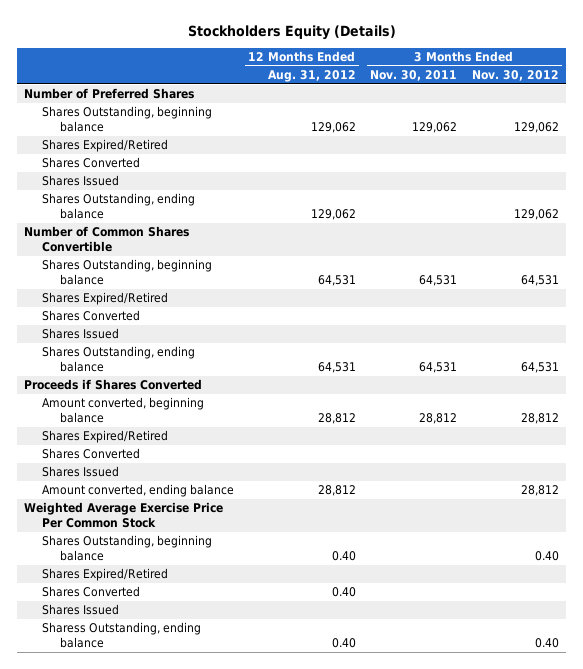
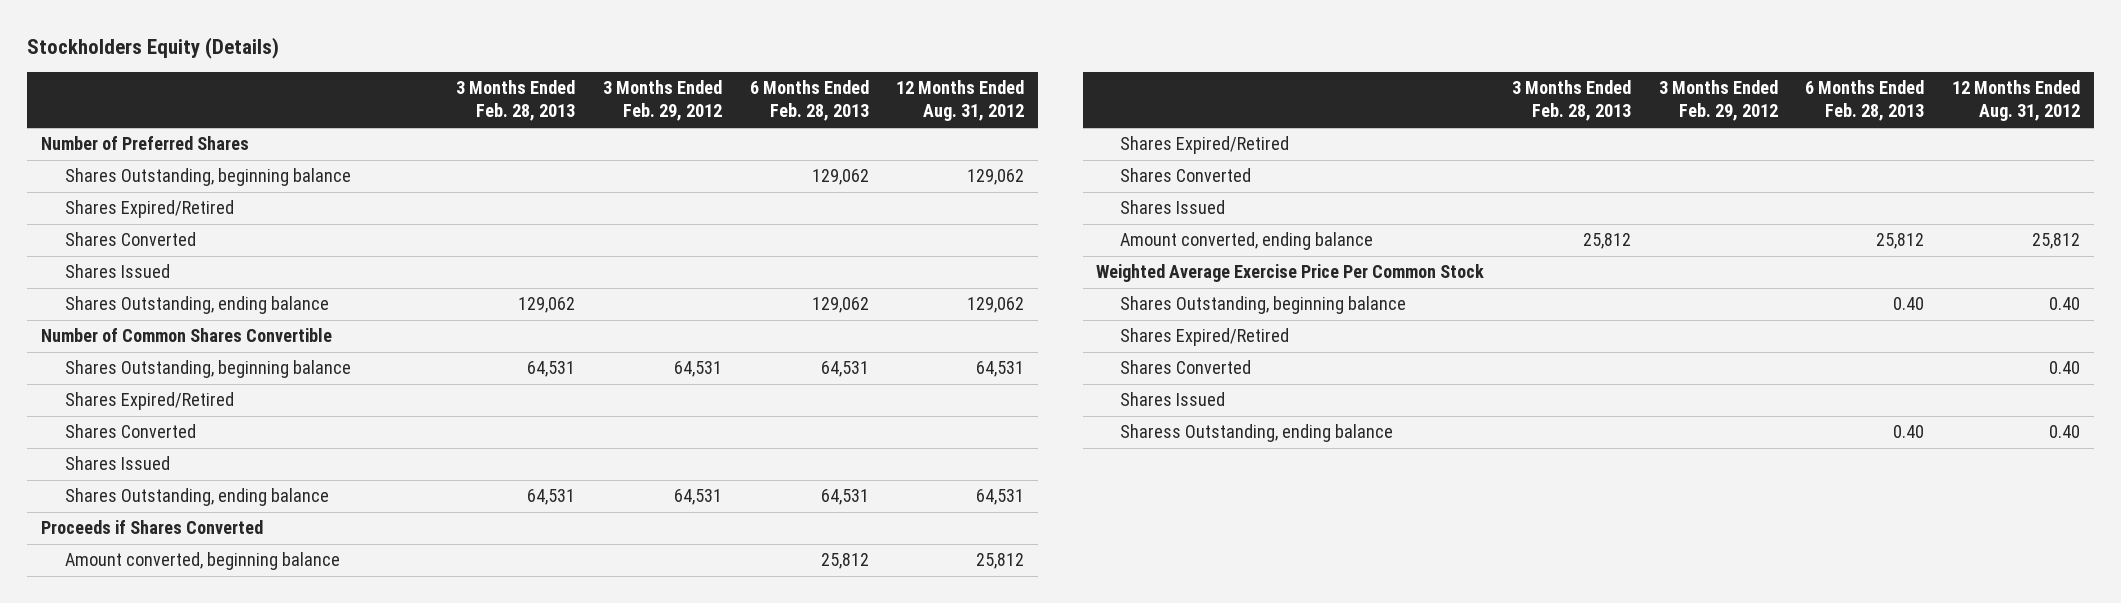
- | 12 Months Ended Aug. 31, 2012 | 3 Months Ended Nov. 30, 2011 | 3 Months Ended Nov. 30, 2012
+ | 3 Months Ended Feb. 28, 2013 | 3 Months Ended Feb. 29, 2012 | 6 Months Ended Feb. 28, 2013 | 12 Months Ended Aug. 31, 2012
- Amount converted, beginning balance | 28,812 | 28,812 | 28,812
+ Amount converted, beginning balance | | | 25,812 | 25,812
- Amount converted, ending balance | 28,812 | | 28,812
+ Amount converted, ending balance | 25,812 | | 25,812 | 25,812

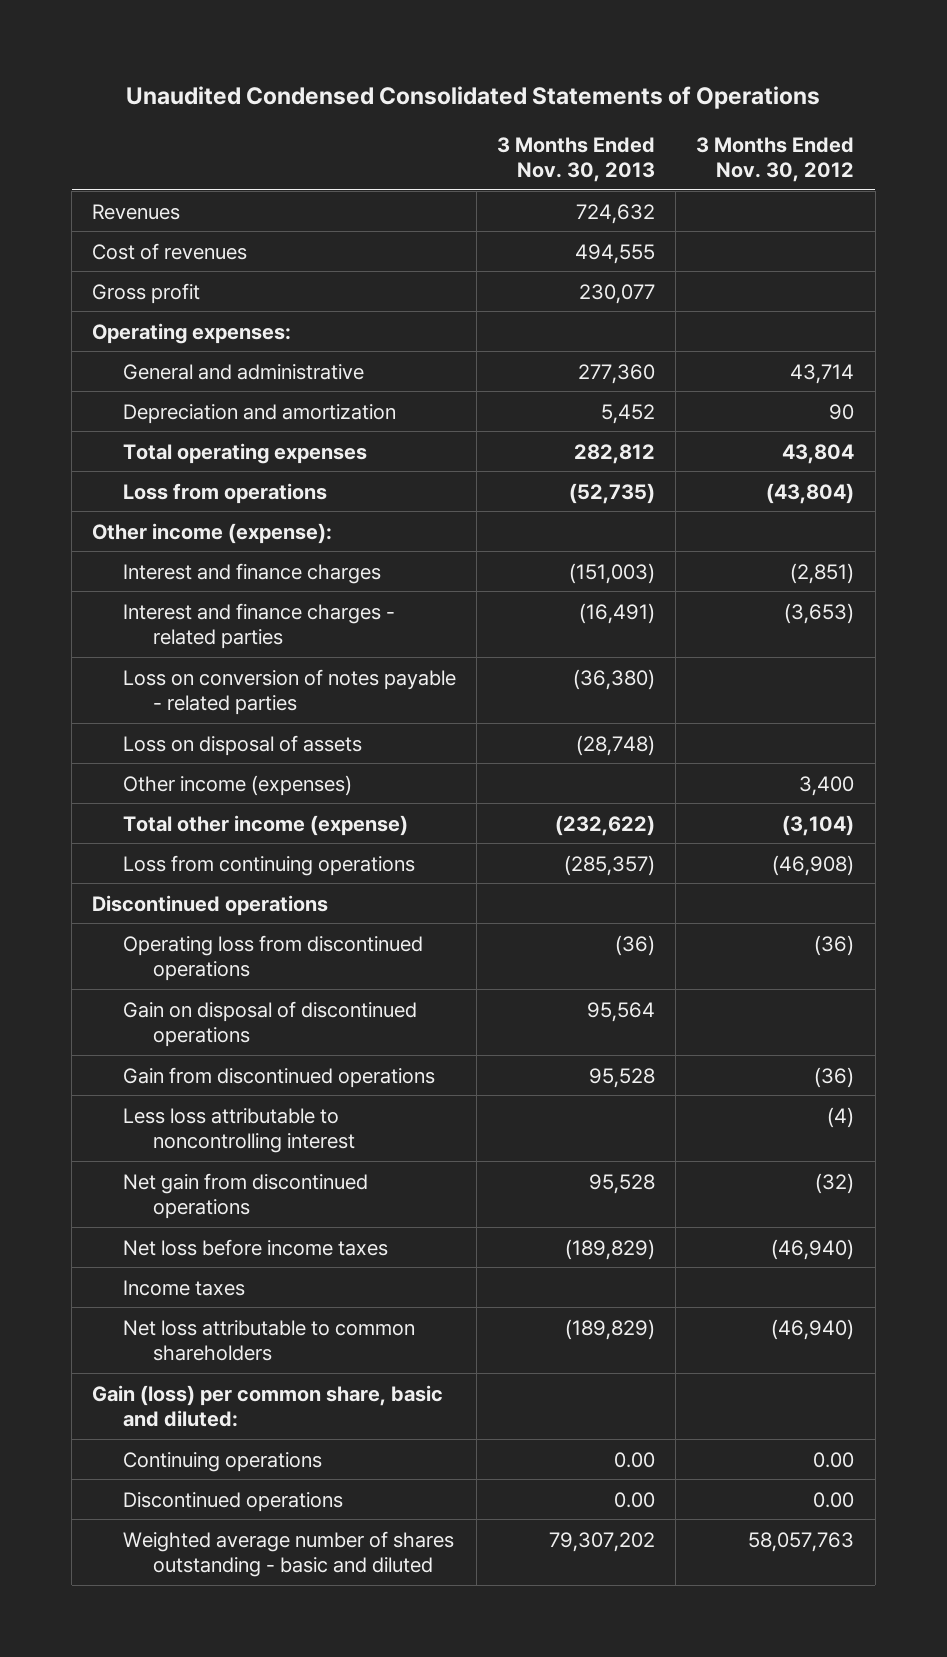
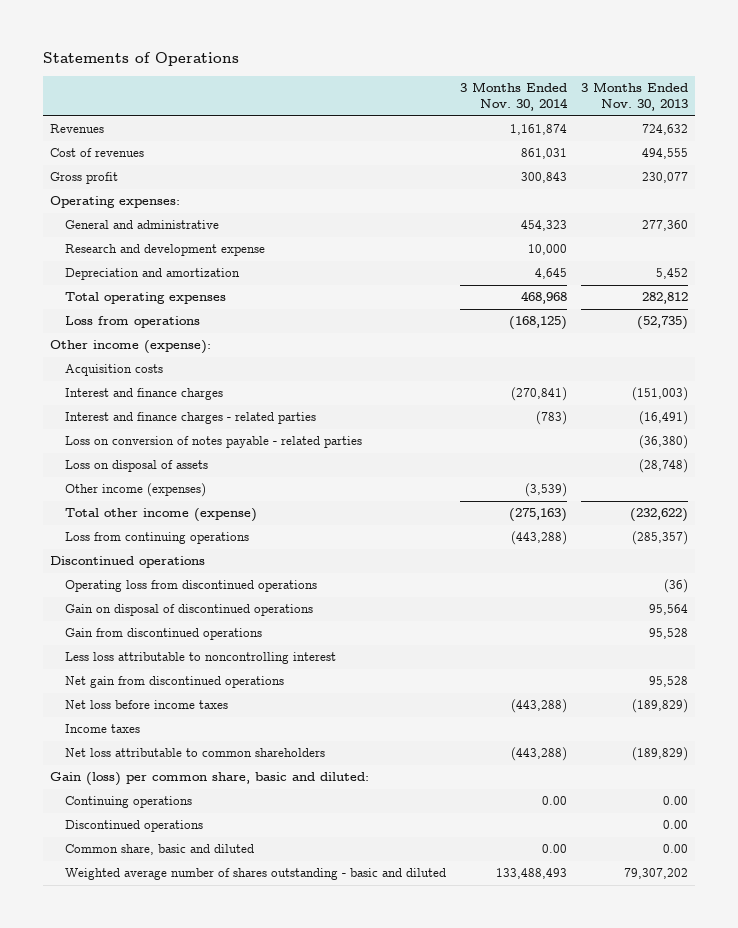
- Unaudited Condensed Consolidated Statements of Operations
+ Statements of Operations
- | 3 Months Ended Nov. 30, 2013 | 3 Months Ended Nov. 30, 2012
+ | 3 Months Ended Nov. 30, 2014 | 3 Months Ended Nov. 30, 2013
+ Research and development expense | 10,000 |
+ Acquisition costs
+ Common share, basic and diluted | 0.00 | 0.00

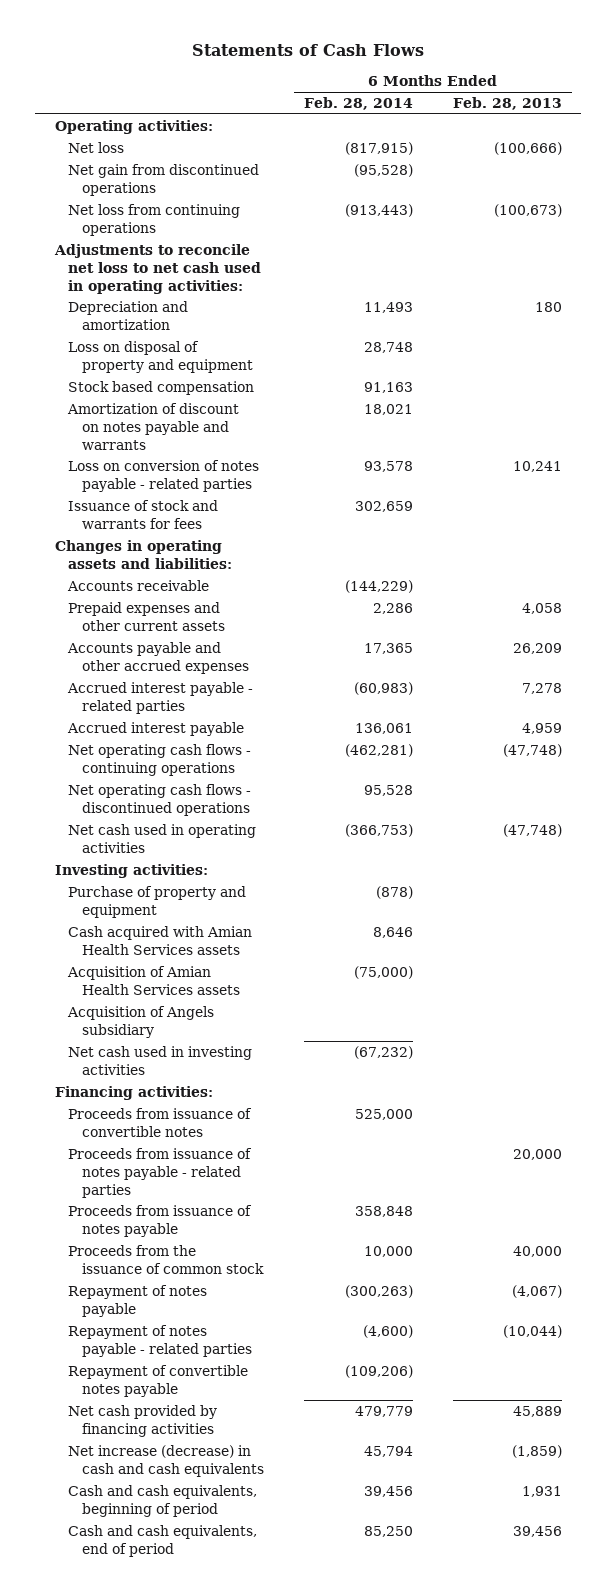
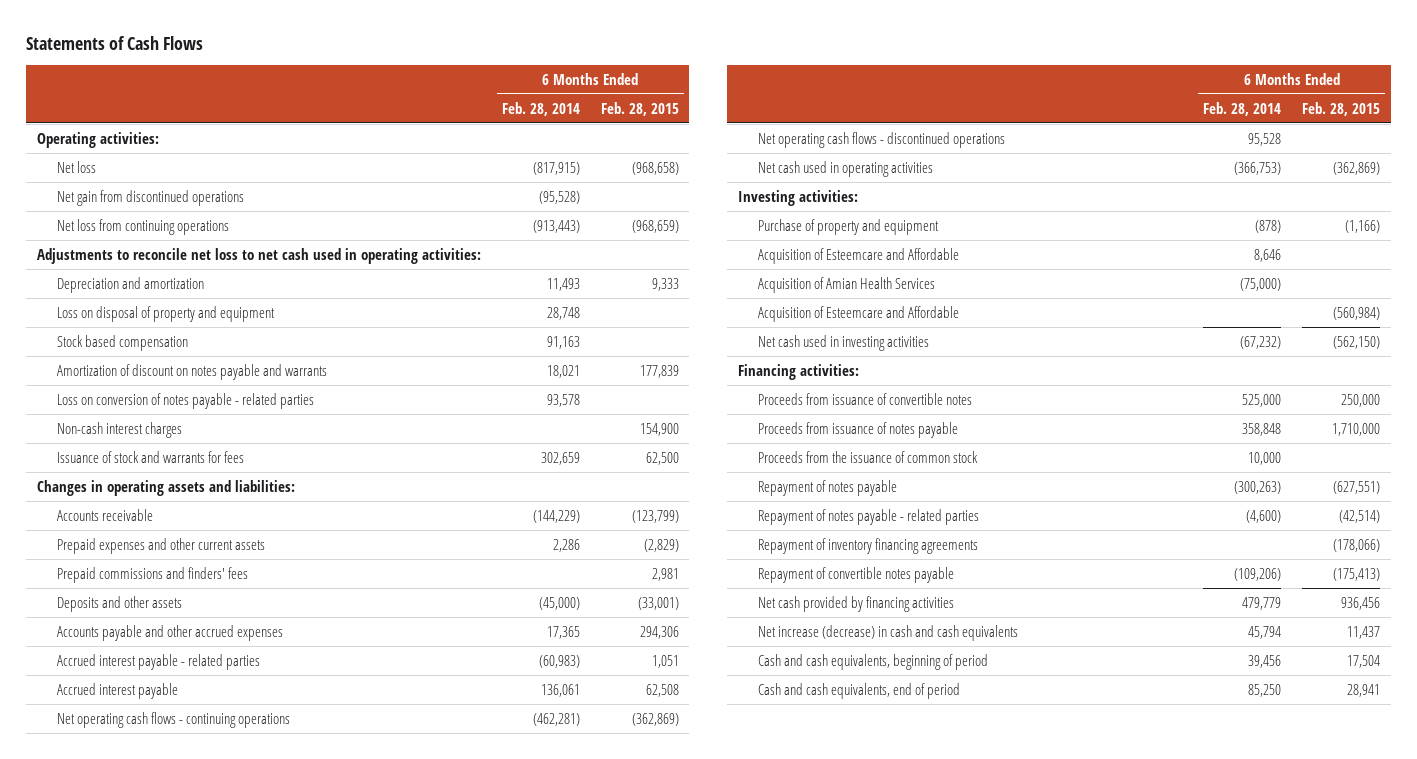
- | 6 Months Ended Feb. 28, 2014 | 6 Months Ended Feb. 28, 2013
+ | 6 Months Ended Feb. 28, 2014 | 6 Months Ended Feb. 28, 2015
+ Non-cash interest charges | | 154,900
+ Prepaid commissions and finders' fees | | 2,981
+ Deposits and other assets | (45,000) | (33,001)
- Cash acquired with Amian Health Services assets | 8,646 |
- Acquisition of Amian Health Services assets | (75,000) |
- Acquisition of Angels subsidiary
+ Acquisition of Esteemcare and Affordable | 8,646 |
+ Acquisition of Amian Health Services | (75,000) |
+ Acquisition of Esteemcare and Affordable | | (560,984)
- Proceeds from issuance of notes payable - related parties | | 20,000
+ Repayment of inventory financing agreements | | (178,066)

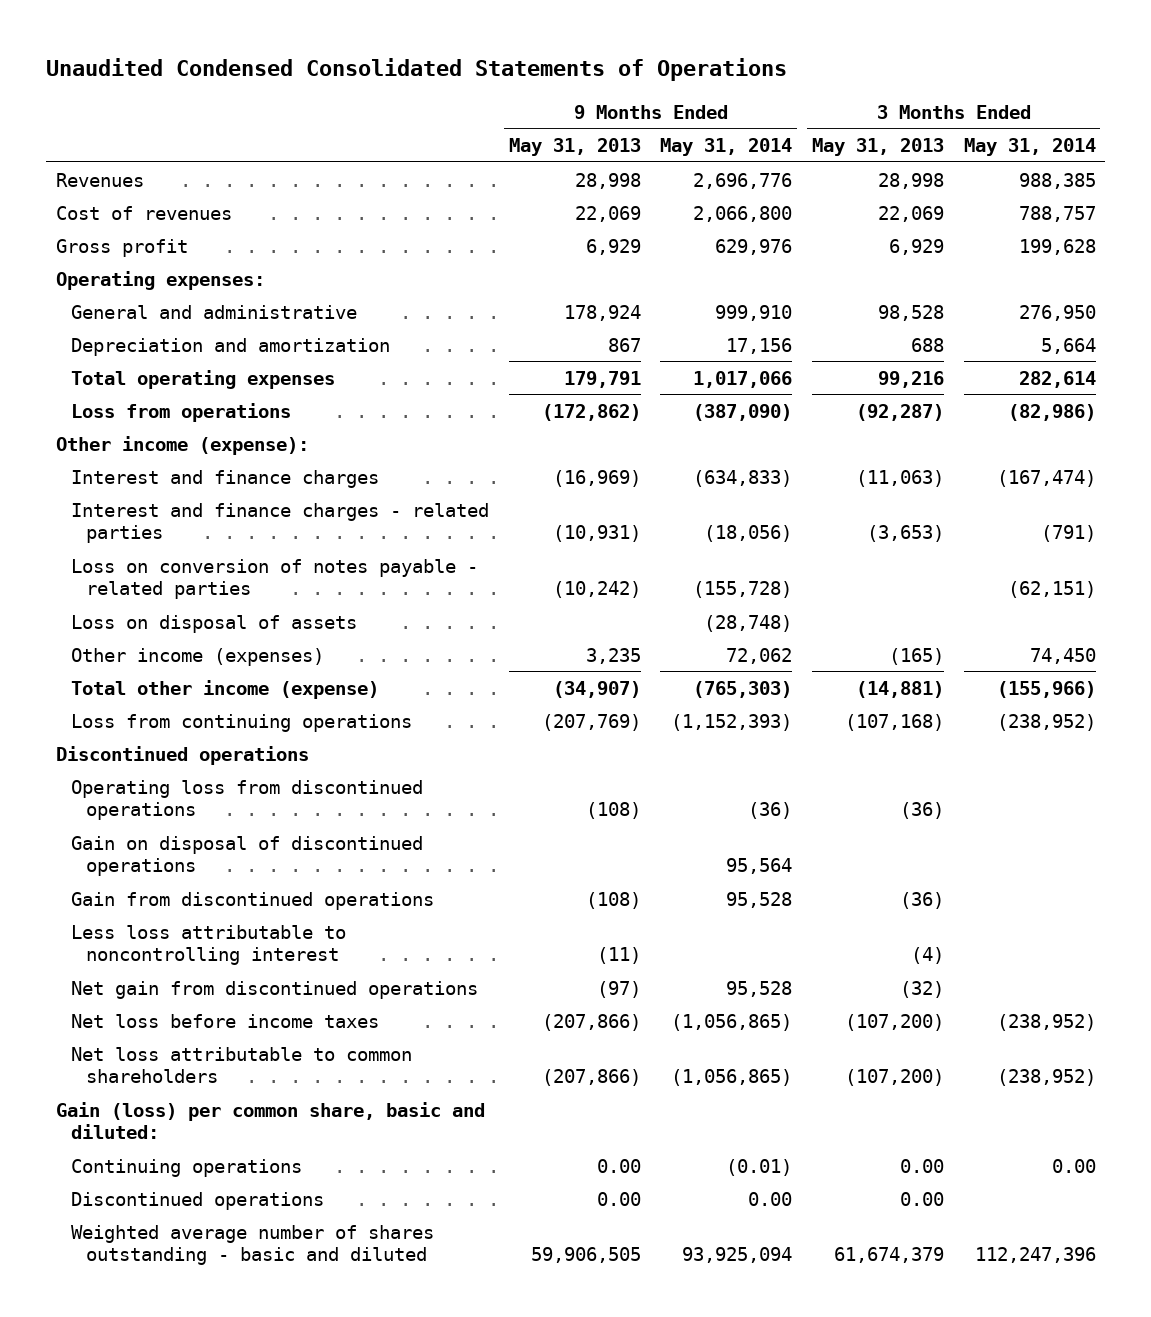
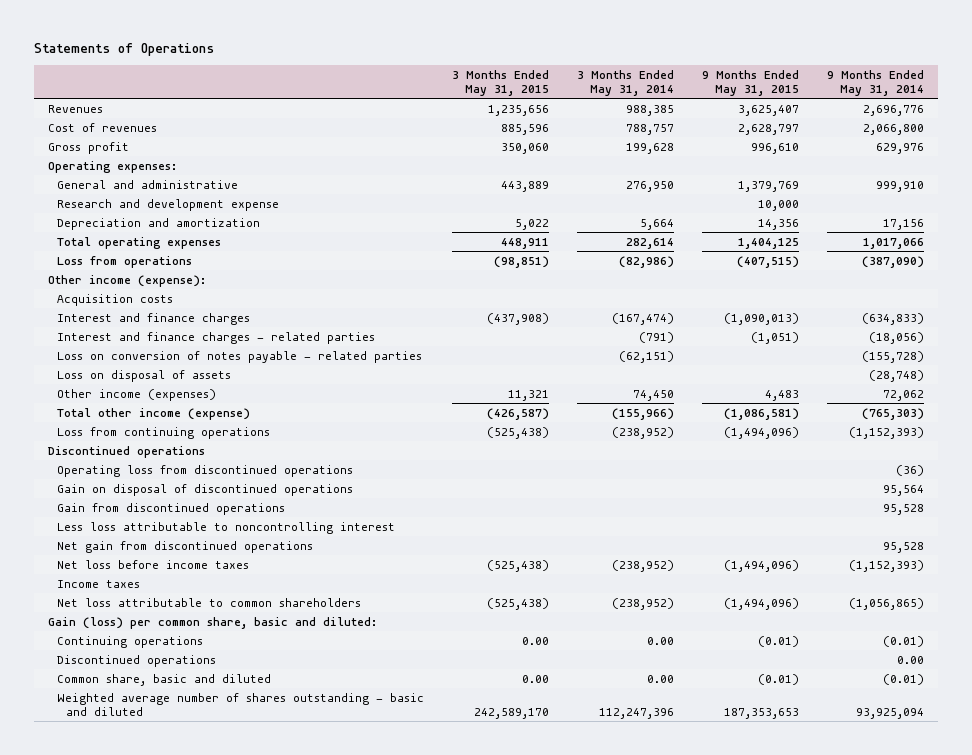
- Unaudited Condensed Consolidated Statements of Operations
+ Statements of Operations
- | 9 Months Ended May 31, 2013 | 9 Months Ended May 31, 2014 | 3 Months Ended May 31, 2013 | 3 Months Ended May 31, 2014
+ | 3 Months Ended May 31, 2015 | 3 Months Ended May 31, 2014 | 9 Months Ended May 31, 2015 | 9 Months Ended May 31, 2014
+ Research and development expense | | | 10,000 |
+ Acquisition costs
- Net loss before income taxes | (207,866) | (1,056,865) | (107,200) | (238,952)
+ Net loss before income taxes | (525,438) | (238,952) | (1,494,096) | (1,152,393)
+ Income taxes
+ Common share, basic and diluted | 0.00 | 0.00 | (0.01) | (0.01)

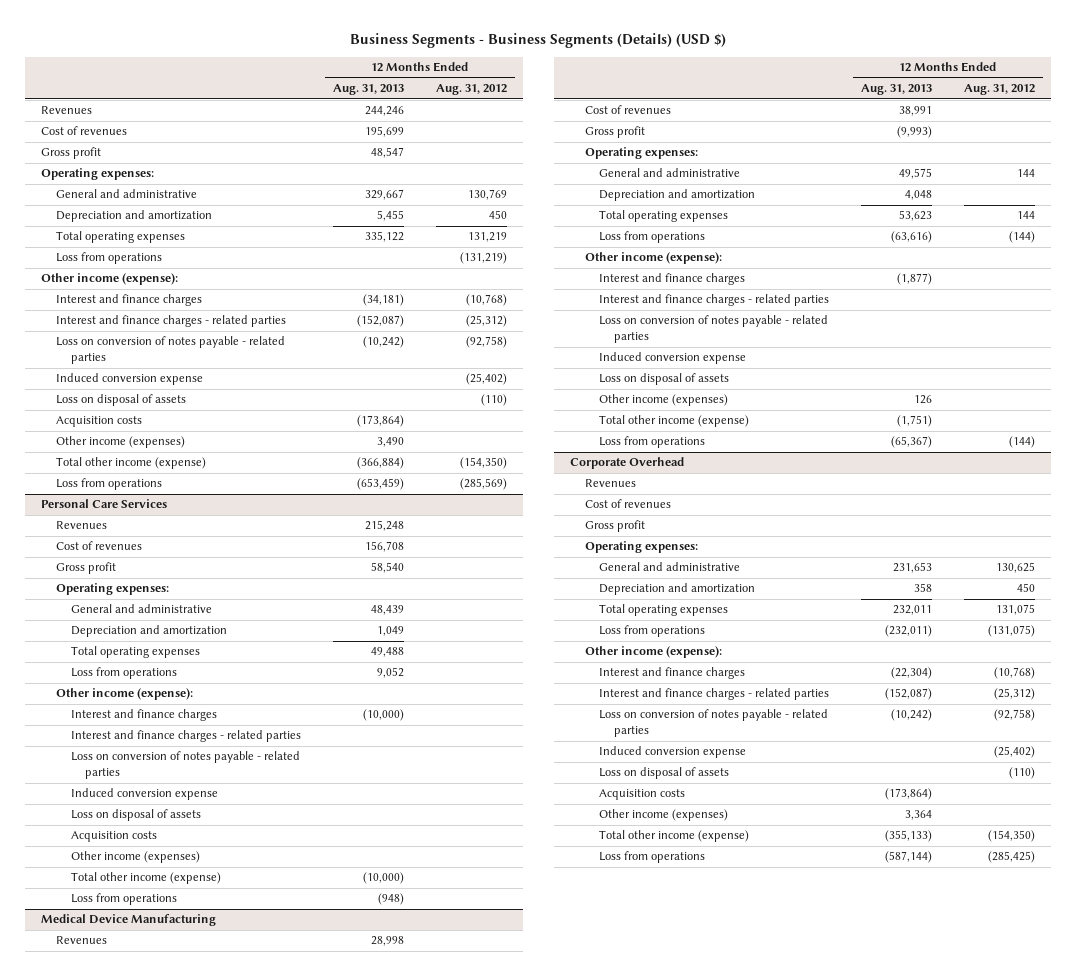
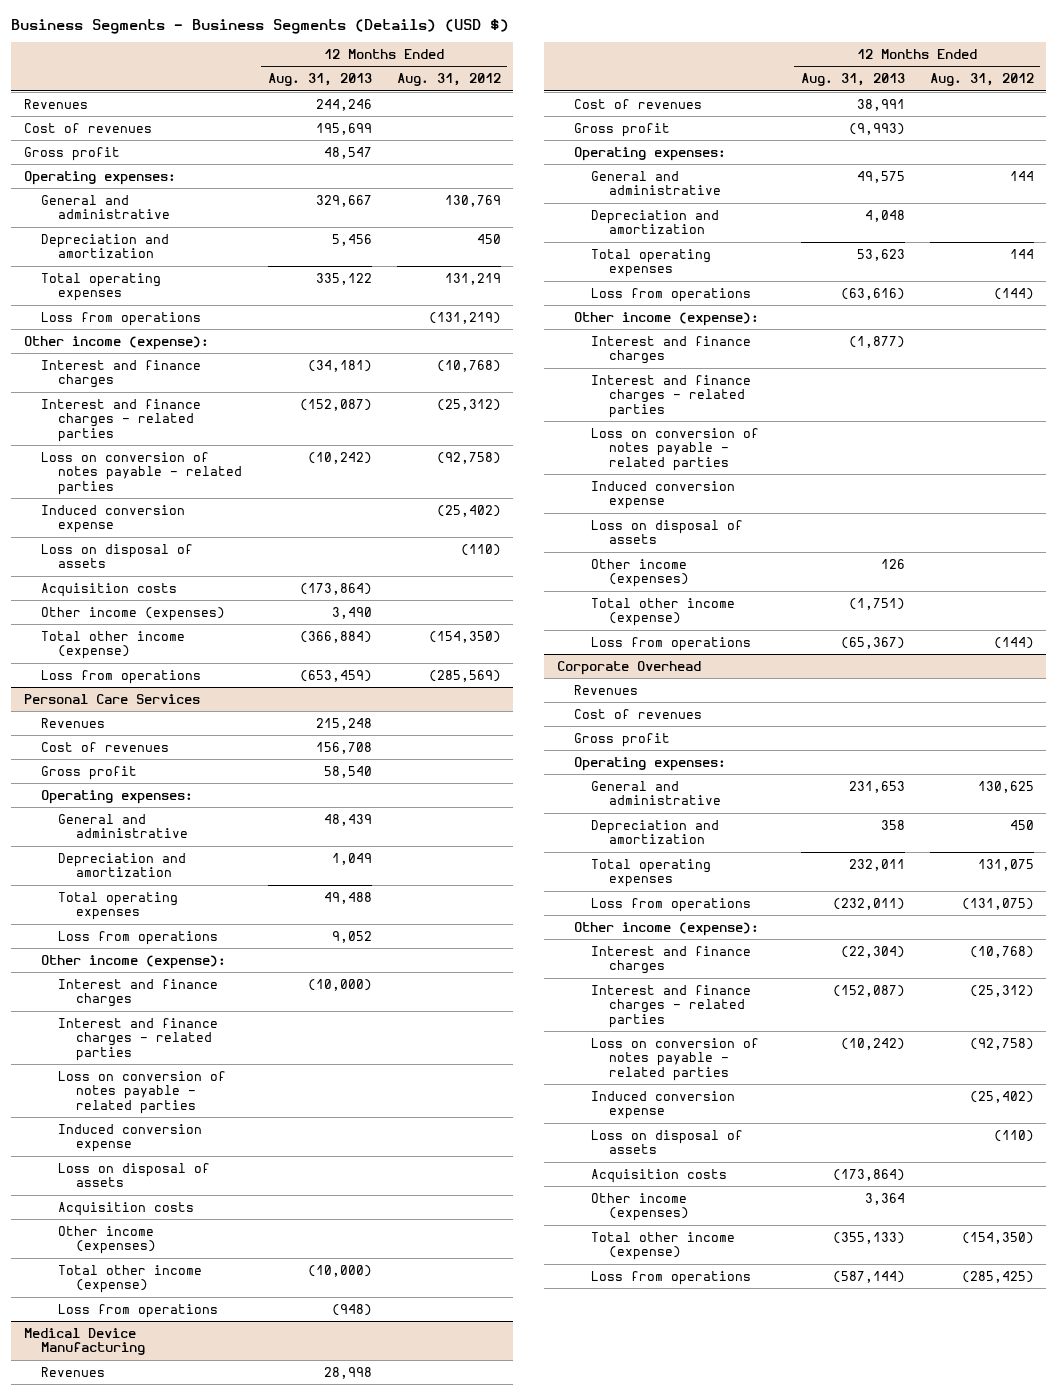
- Depreciation and amortization | 5,455 | 450
+ Depreciation and amortization | 5,456 | 450

